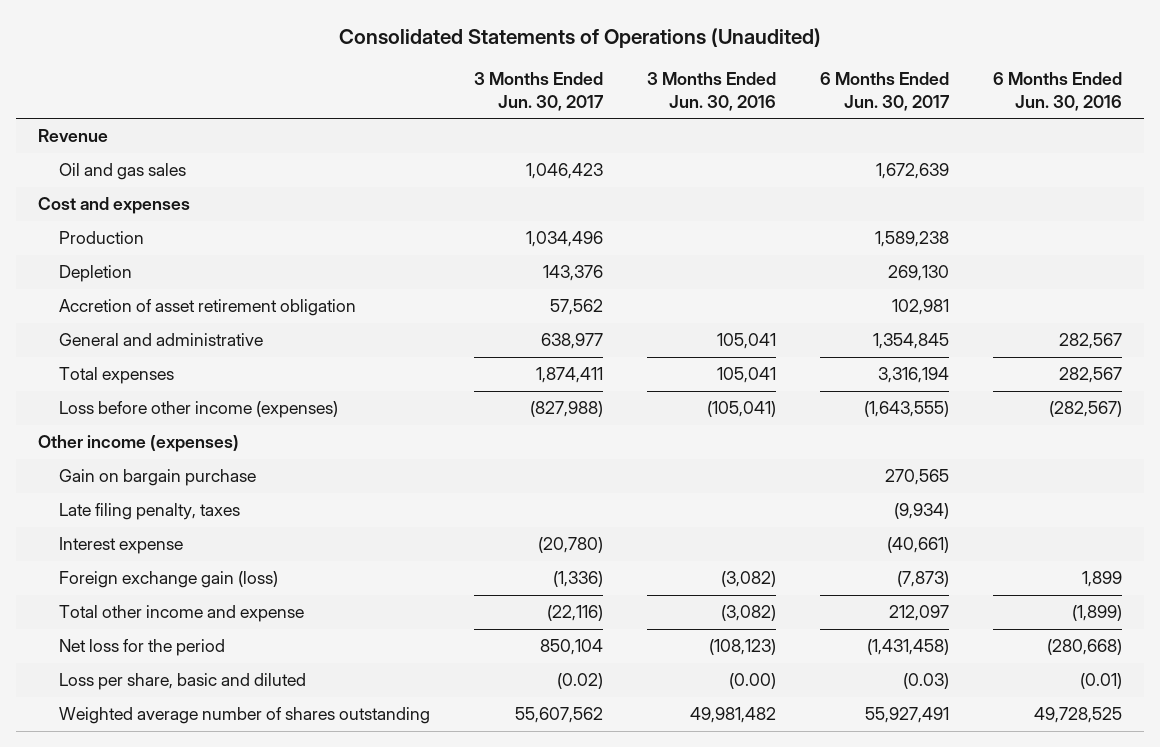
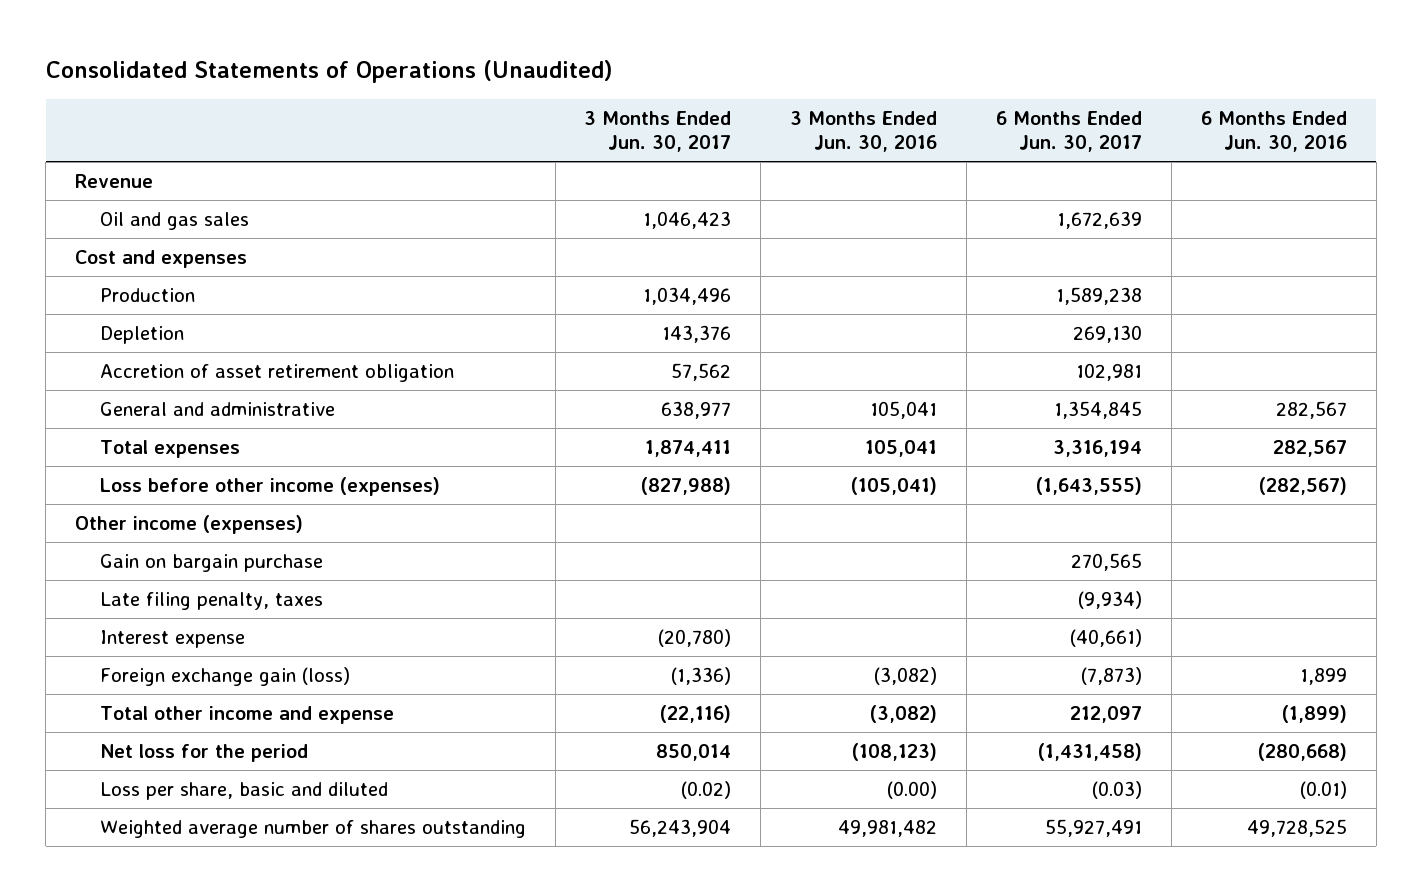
- Net loss for the period | 850,104 | (108,123) | (1,431,458) | (280,668)
+ Net loss for the period | 850,014 | (108,123) | (1,431,458) | (280,668)
- Weighted average number of shares outstanding | 55,607,562 | 49,981,482 | 55,927,491 | 49,728,525
+ Weighted average number of shares outstanding | 56,243,904 | 49,981,482 | 55,927,491 | 49,728,525

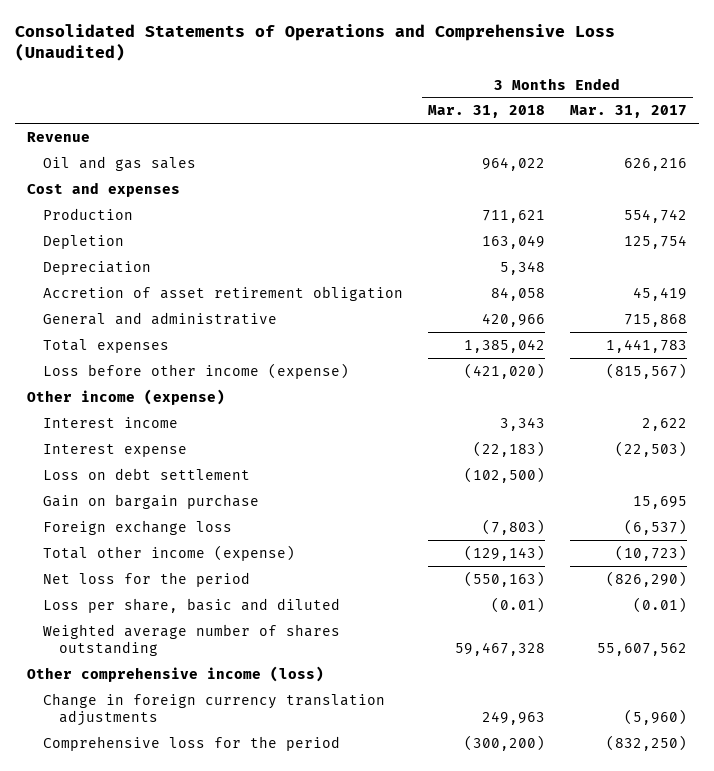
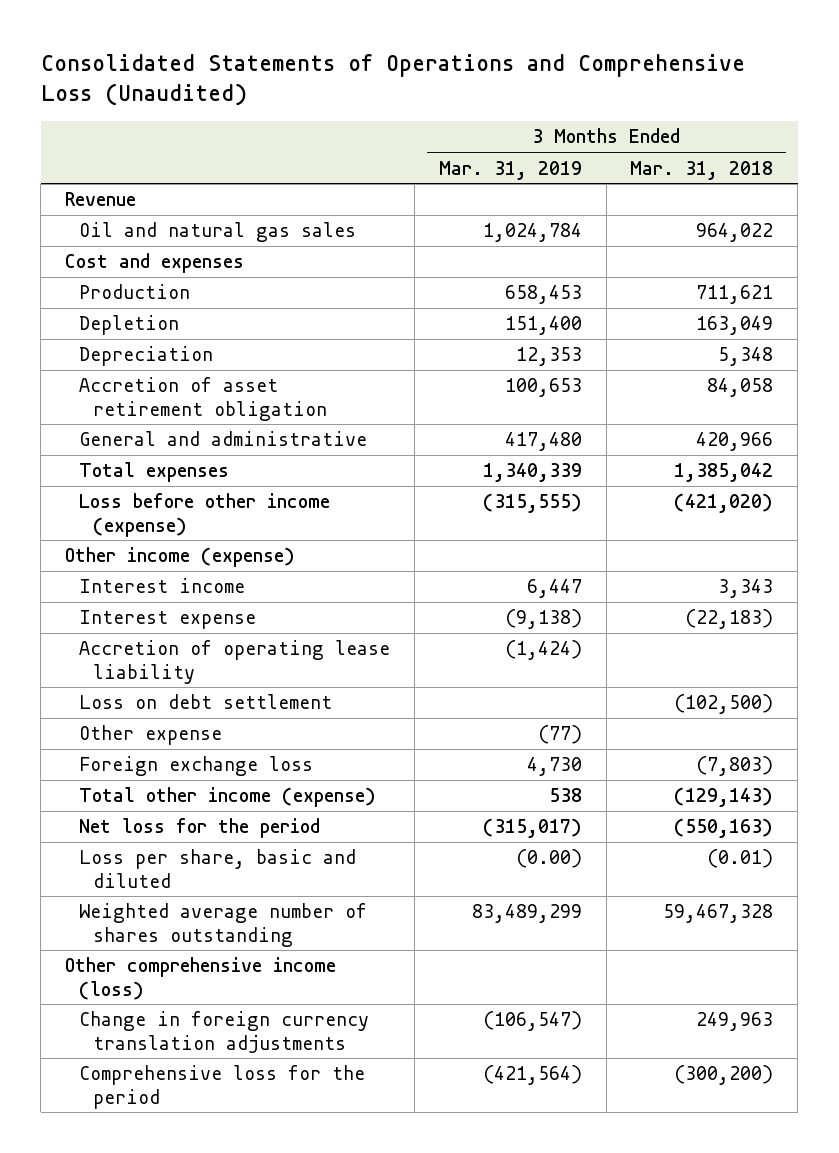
- | 3 Months Ended Mar. 31, 2018 | 3 Months Ended Mar. 31, 2017
+ | 3 Months Ended Mar. 31, 2019 | 3 Months Ended Mar. 31, 2018
- Oil and gas sales | 964,022 | 626,216
+ Oil and natural gas sales | 1,024,784 | 964,022
+ Accretion of operating lease liability | (1,424) |
- Gain on bargain purchase | | 15,695
+ Other expense | (77) |

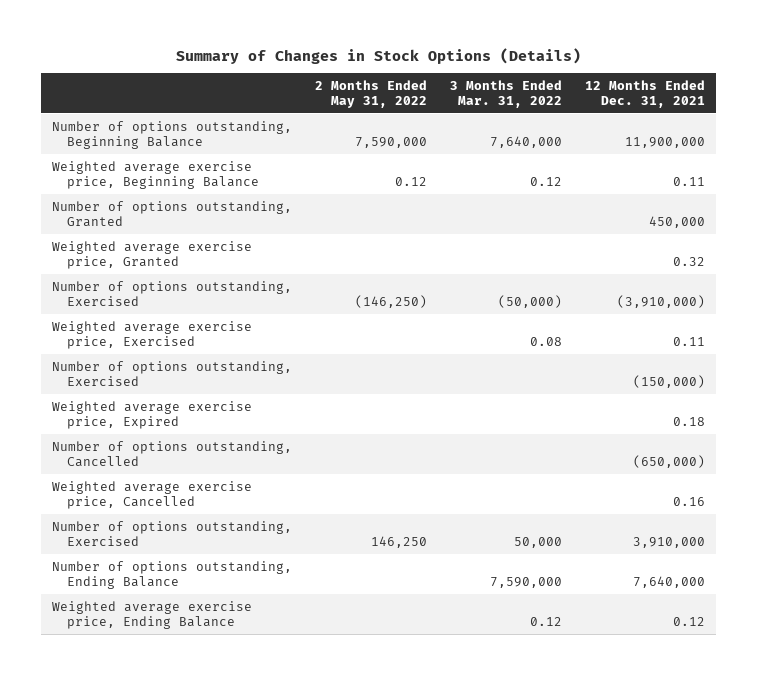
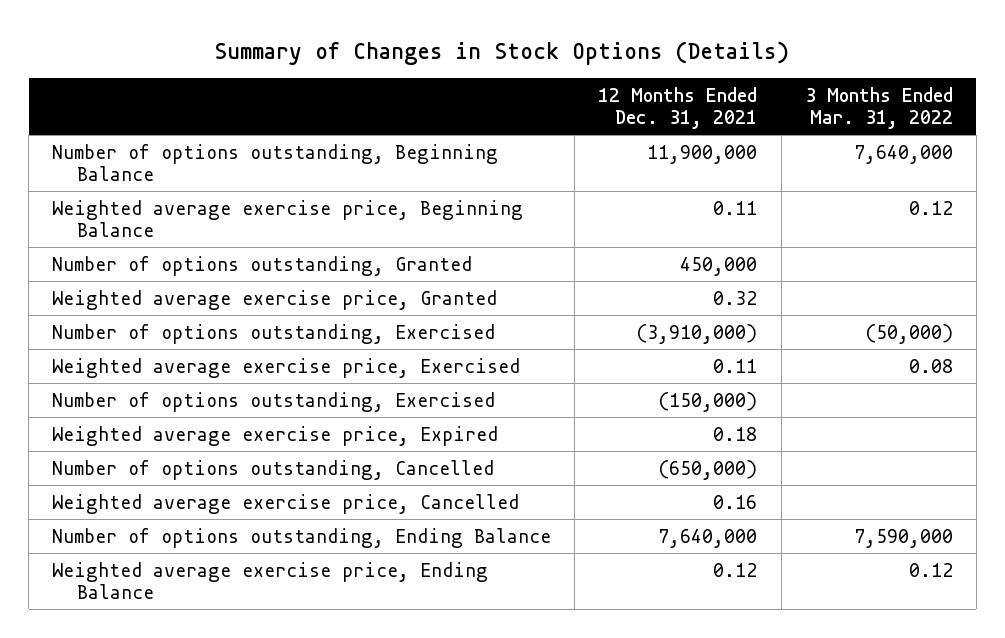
- | 2 Months Ended May 31, 2022 | 3 Months Ended Mar. 31, 2022 | 12 Months Ended Dec. 31, 2021
+ | 12 Months Ended Dec. 31, 2021 | 3 Months Ended Mar. 31, 2022
- Number of options outstanding, Exercised | 146,250 | 50,000 | 3,910,000

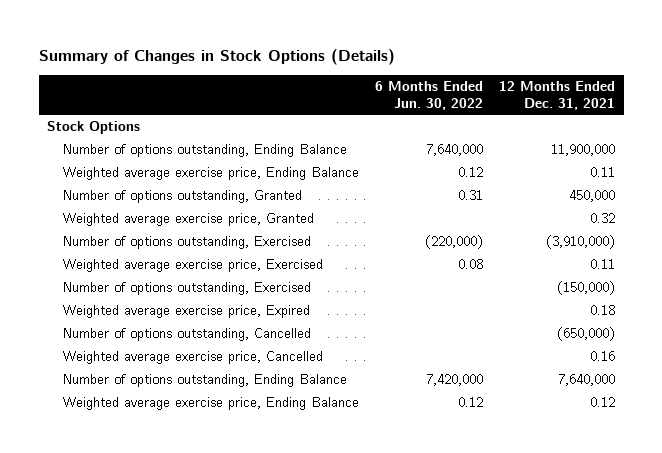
- | 12 Months Ended Dec. 31, 2021 | 3 Months Ended Mar. 31, 2022
+ | 6 Months Ended Jun. 30, 2022 | 12 Months Ended Dec. 31, 2021
- Number of options outstanding, Beginning Balance | 11,900,000 | 7,640,000
- Weighted average exercise price, Beginning Balance | 0.11 | 0.12
+ Stock Options
+ Number of options outstanding, Ending Balance | 7,640,000 | 11,900,000
+ Weighted average exercise price, Ending Balance | 0.12 | 0.11

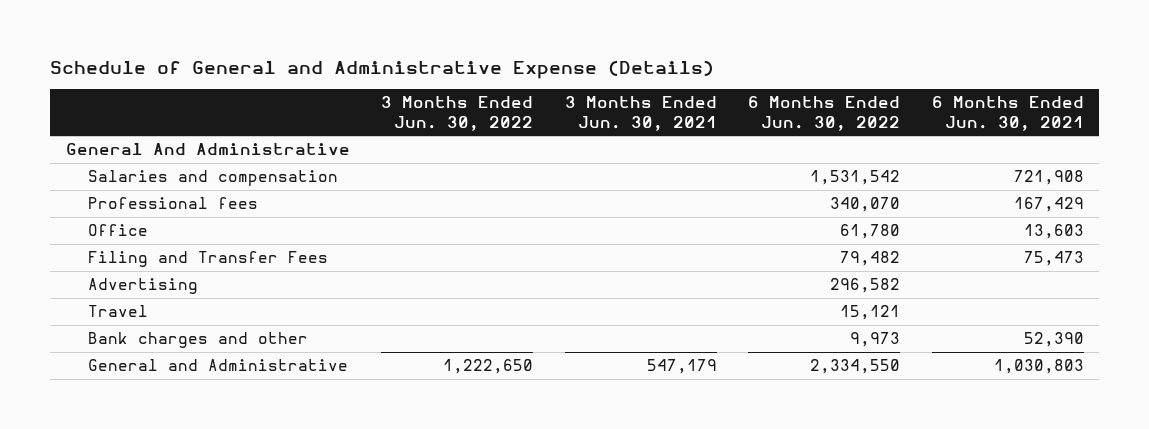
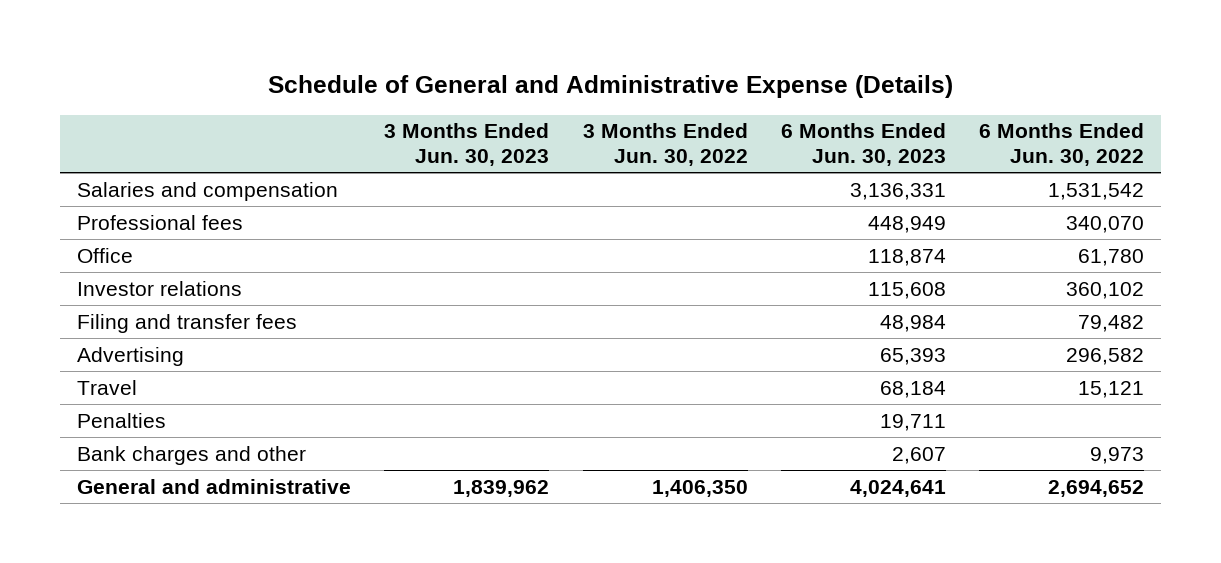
- | 3 Months Ended Jun. 30, 2022 | 3 Months Ended Jun. 30, 2021 | 6 Months Ended Jun. 30, 2022 | 6 Months Ended Jun. 30, 2021
+ | 3 Months Ended Jun. 30, 2023 | 3 Months Ended Jun. 30, 2022 | 6 Months Ended Jun. 30, 2023 | 6 Months Ended Jun. 30, 2022
- General And Administrative
- Filing and Transfer Fees | | | 79,482 | 75,473
+ Investor relations | | | 115,608 | 360,102
+ Filing and transfer fees | | | 48,984 | 79,482
+ Penalties | | | 19,711 |
- General and Administrative | 1,222,650 | 547,179 | 2,334,550 | 1,030,803
+ General and administrative | 1,839,962 | 1,406,350 | 4,024,641 | 2,694,652

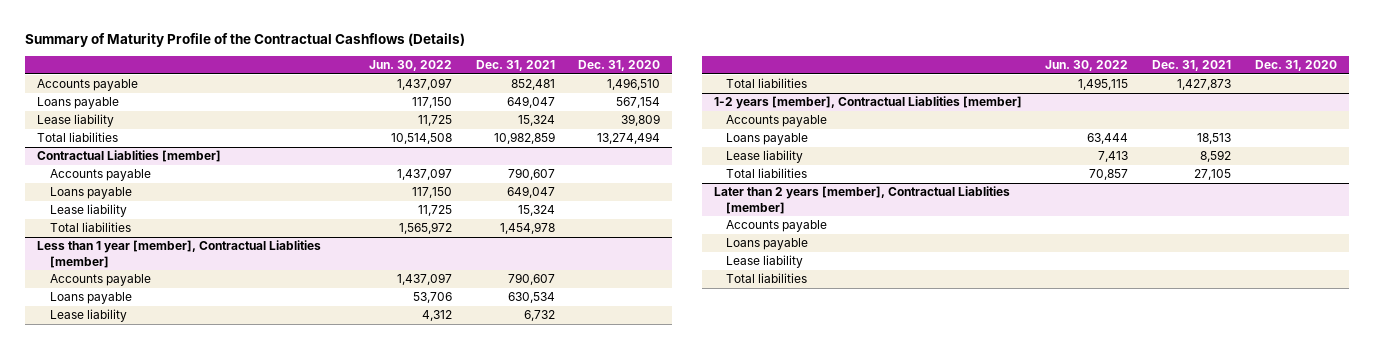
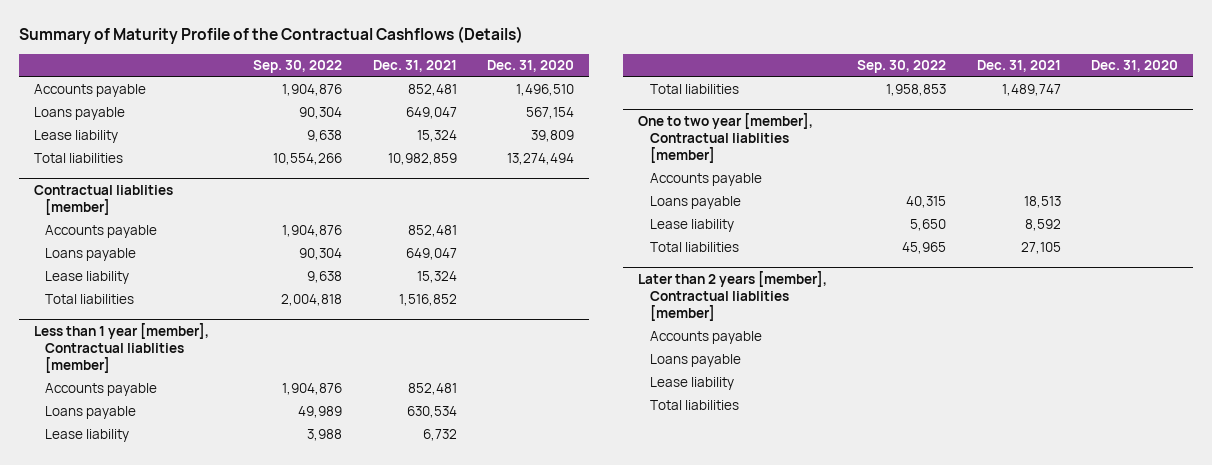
- | Jun. 30, 2022 | Dec. 31, 2021 | Dec. 31, 2020
+ | Sep. 30, 2022 | Dec. 31, 2021 | Dec. 31, 2020
- Contractual Liablities [member]
- Accounts payable | 1,437,097 | 790,607 |
+ Contractual liablities [member]
+ Accounts payable | 1,904,876 | 852,481 |
- Total liabilities | 1,565,972 | 1,454,978 |
- Less than 1 year [member], Contractual Liablities [member]
- Accounts payable | 1,437,097 | 790,607 |
+ Total liabilities | 2,004,818 | 1,516,852 |
+ Less than 1 year [member], Contractual liablities [member]
+ Accounts payable | 1,904,876 | 852,481 |
- Total liabilities | 1,495,115 | 1,427,873 |
- 1-2 years [member], Contractual Liablities [member]
+ Total liabilities | 1,958,853 | 1,489,747 |
+ One to two year [member], Contractual liablities [member]
- Later than 2 years [member], Contractual Liablities [member]
+ Later than 2 years [member], Contractual liablities [member]

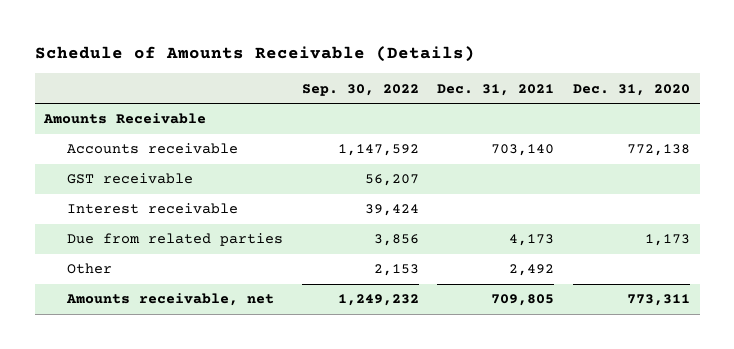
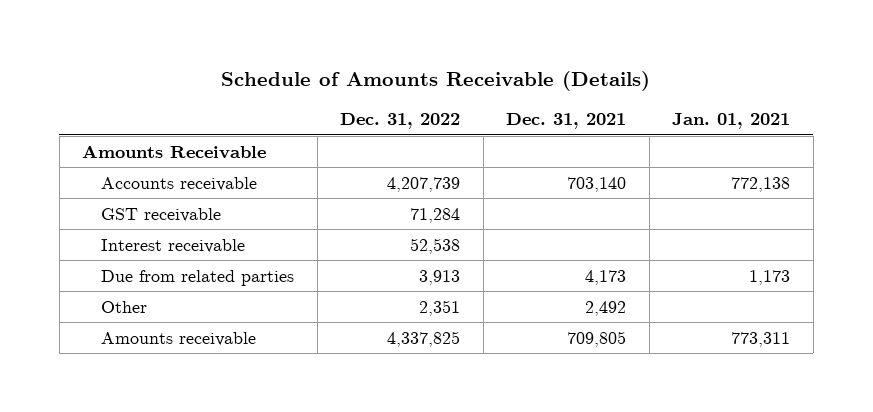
- | Sep. 30, 2022 | Dec. 31, 2021 | Dec. 31, 2020
+ | Dec. 31, 2022 | Dec. 31, 2021 | Jan. 01, 2021
- Amounts receivable, net | 1,249,232 | 709,805 | 773,311
+ Amounts receivable | 4,337,825 | 709,805 | 773,311

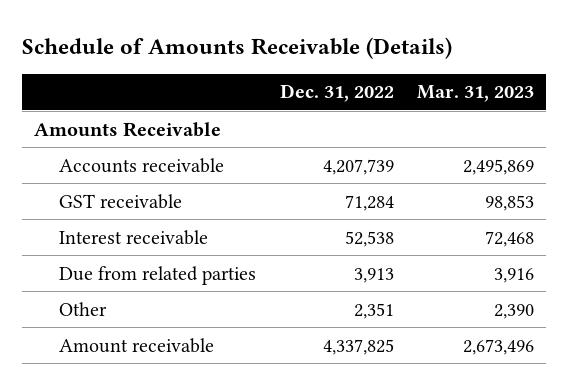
- | Dec. 31, 2022 | Dec. 31, 2021 | Jan. 01, 2021
+ | Dec. 31, 2022 | Mar. 31, 2023
- Amounts receivable | 4,337,825 | 709,805 | 773,311
+ Amount receivable | 4,337,825 | 2,673,496

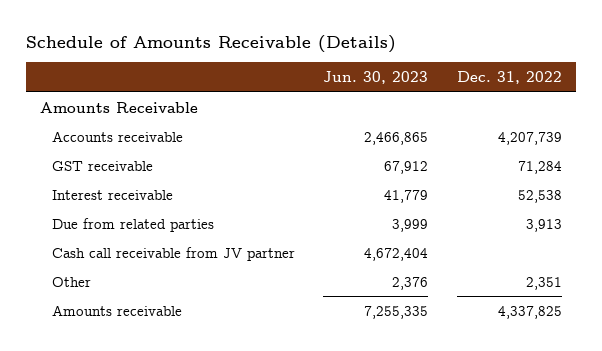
- | Dec. 31, 2022 | Mar. 31, 2023
+ | Jun. 30, 2023 | Dec. 31, 2022
+ Cash call receivable from JV partner | 4,672,404 |
- Amount receivable | 4,337,825 | 2,673,496
+ Amounts receivable | 7,255,335 | 4,337,825

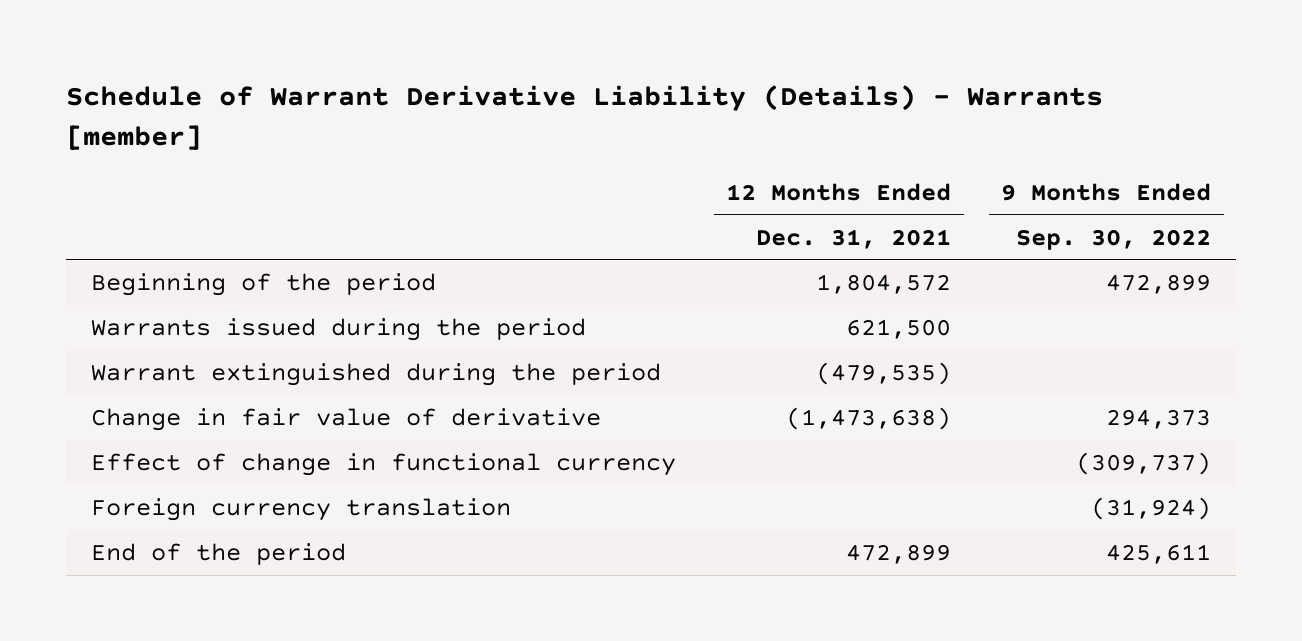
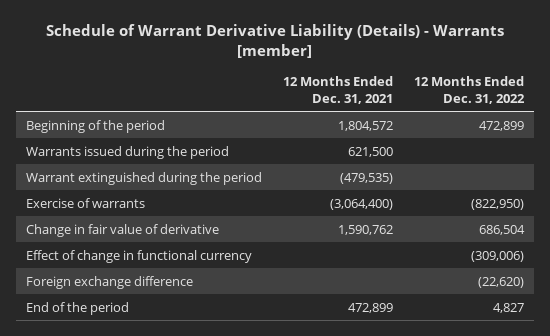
- | 12 Months Ended Dec. 31, 2021 | 9 Months Ended Sep. 30, 2022
+ | 12 Months Ended Dec. 31, 2021 | 12 Months Ended Dec. 31, 2022
- Change in fair value of derivative | (1,473,638) | 294,373
+ Exercise of warrants | (3,064,400) | (822,950)
+ Change in fair value of derivative | 1,590,762 | 686,504
- Foreign currency translation | | (31,924)
+ Foreign exchange difference | | (22,620)

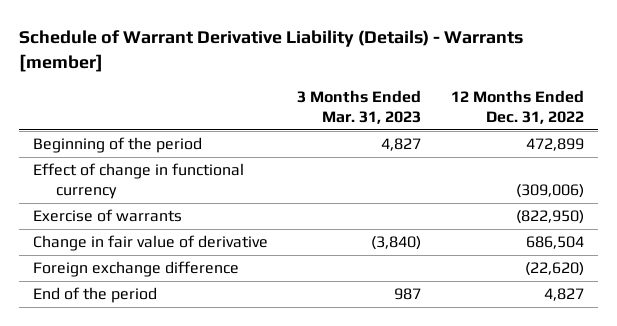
- | 12 Months Ended Dec. 31, 2021 | 12 Months Ended Dec. 31, 2022
+ | 3 Months Ended Mar. 31, 2023 | 12 Months Ended Dec. 31, 2022
- Warrants issued during the period | 621,500 |
- Warrant extinguished during the period | (479,535) |
moved up: Effect of change in functional currency | | (309,006)

